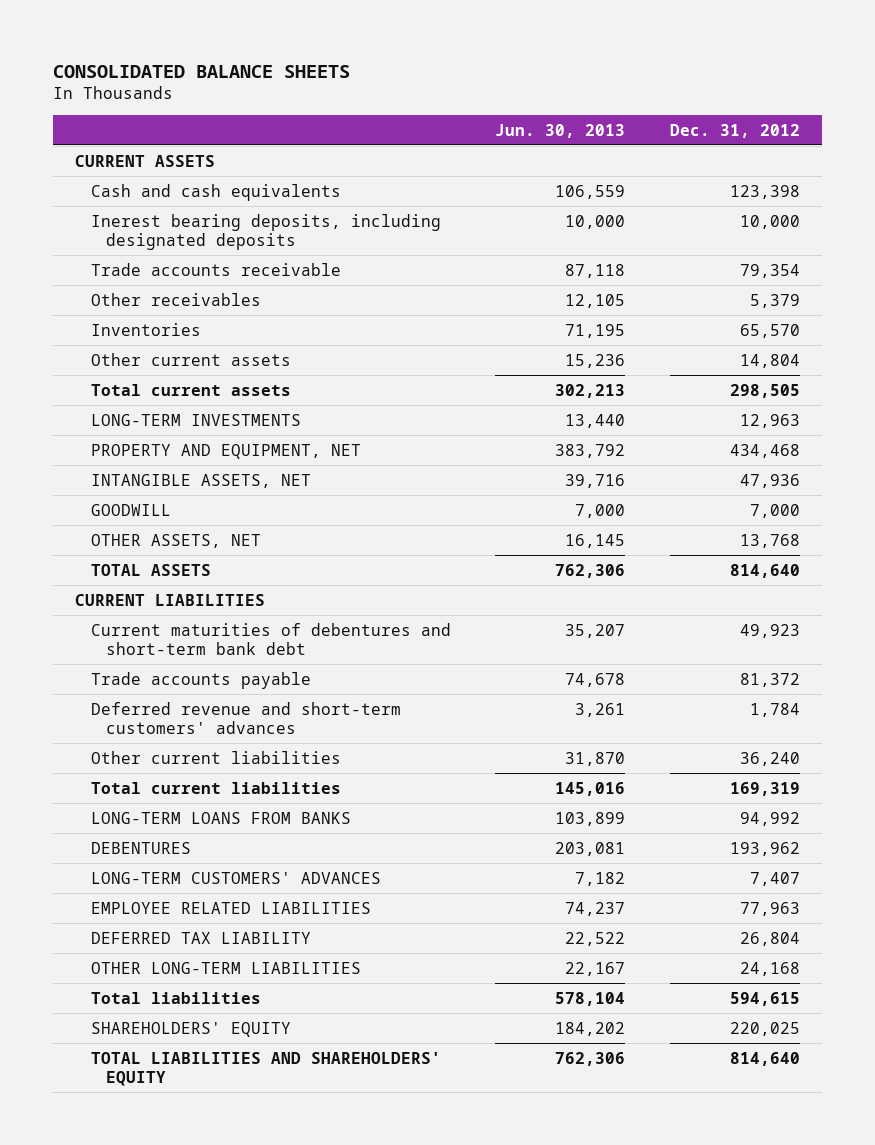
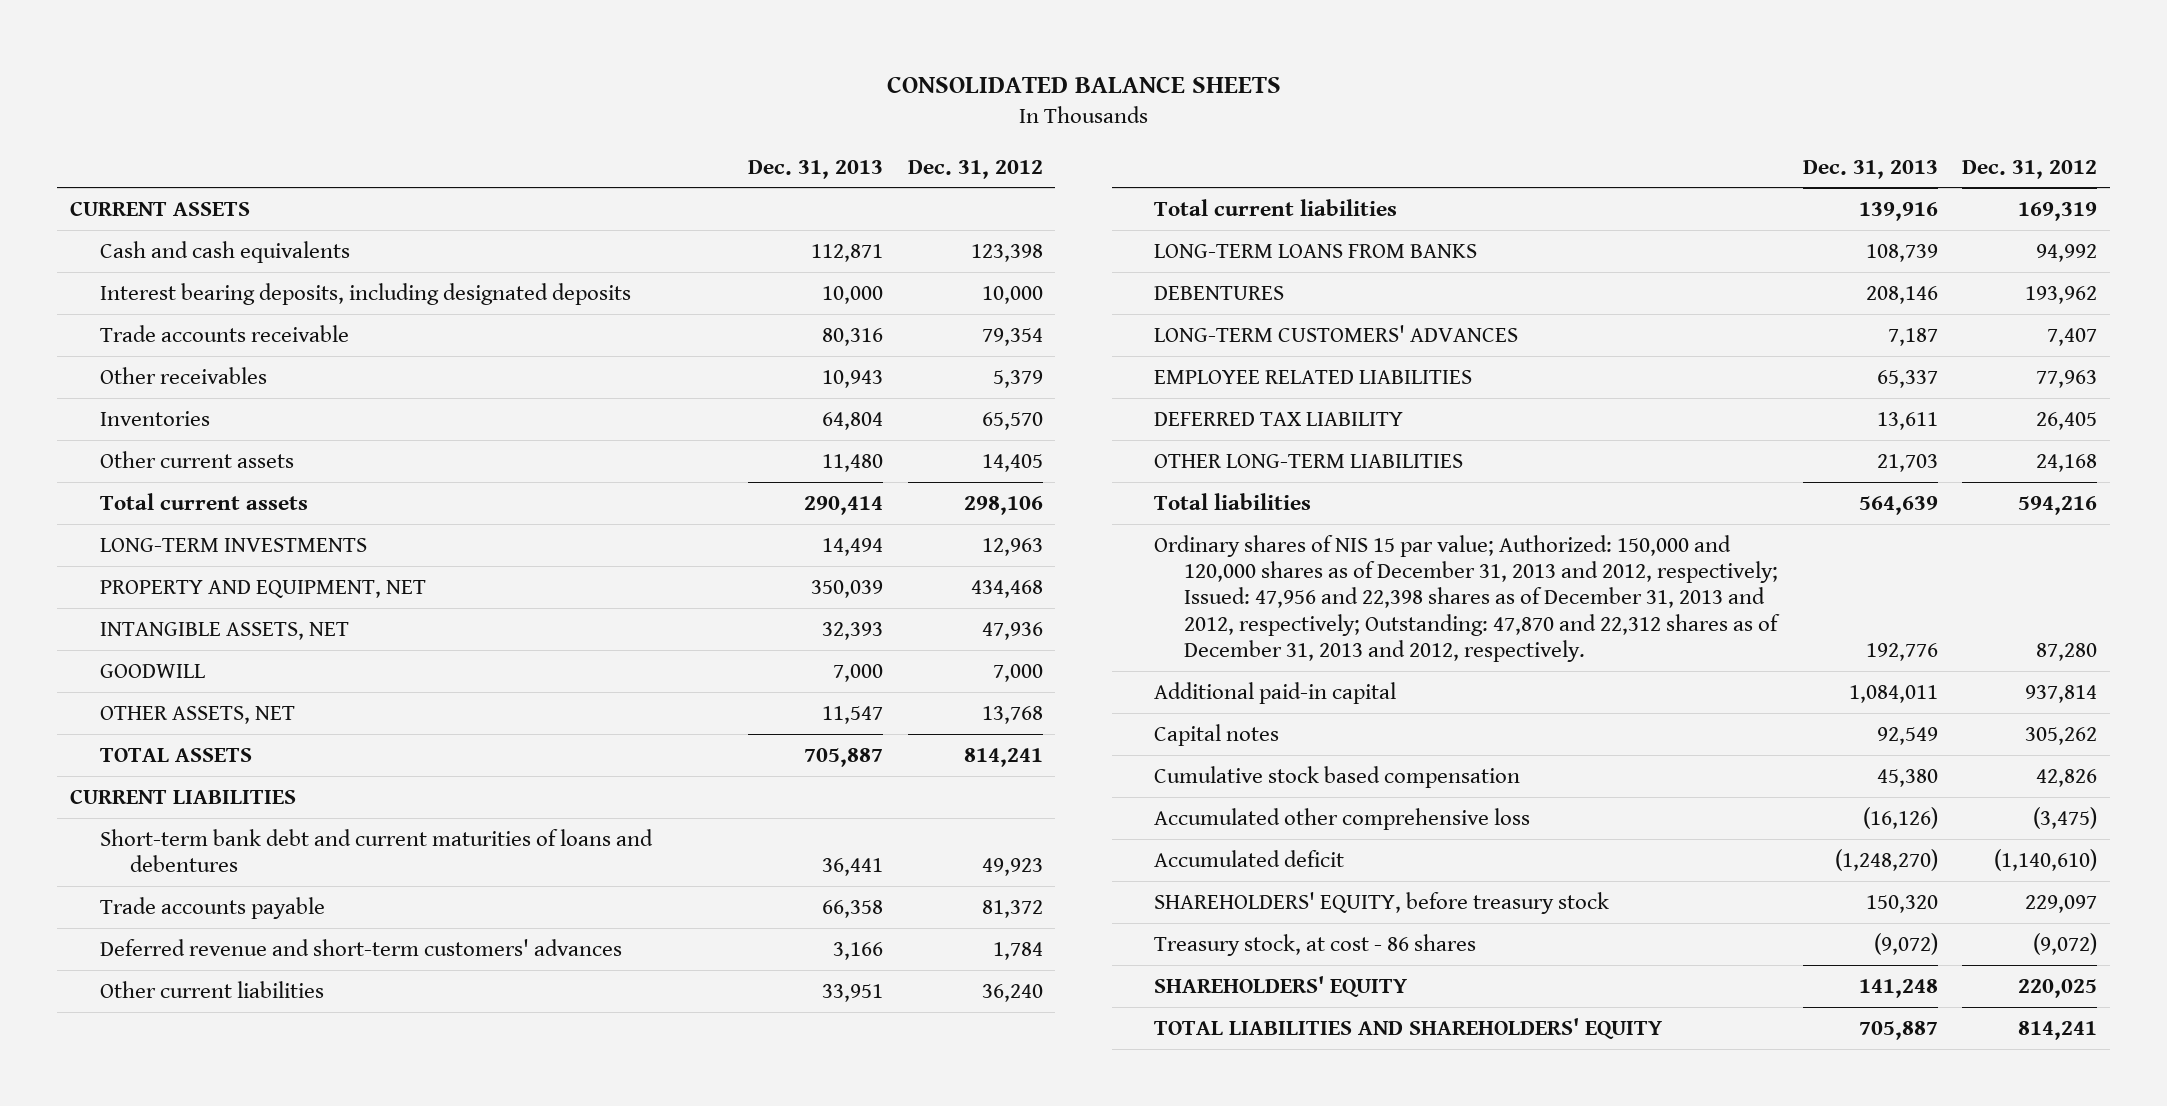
- | Jun. 30, 2013 | Dec. 31, 2012
+ | Dec. 31, 2013 | Dec. 31, 2012
- Inerest bearing deposits, including designated deposits | 10,000 | 10,000
+ Interest bearing deposits, including designated deposits | 10,000 | 10,000
- Other current assets | 15,236 | 14,804
- Total current assets | 302,213 | 298,505
+ Other current assets | 11,480 | 14,405
+ Total current assets | 290,414 | 298,106
- TOTAL ASSETS | 762,306 | 814,640
+ TOTAL ASSETS | 705,887 | 814,241
- Current maturities of debentures and short-term bank debt | 35,207 | 49,923
+ Short-term bank debt and current maturities of loans and debentures | 36,441 | 49,923
- DEFERRED TAX LIABILITY | 22,522 | 26,804
+ DEFERRED TAX LIABILITY | 13,611 | 26,405
- Total liabilities | 578,104 | 594,615
+ Total liabilities | 564,639 | 594,216
+ Ordinary shares of NIS 15 par value; Authorized: 150,000 and 120,000 shares as of December 31, 2013 and 2012, respectively; Issued: 47,956 and 22,398 shares as of December 31, 2013 and 2012, respectively; Outstanding: 47,870 and 22,312 shares as of December 31, 2013 and 2012, respectively. | 192,776 | 87,280
+ Additional paid-in capital | 1,084,011 | 937,814
+ Capital notes | 92,549 | 305,262
+ Cumulative stock based compensation | 45,380 | 42,826
+ Accumulated other comprehensive loss | (16,126) | (3,475)
+ Accumulated deficit | (1,248,270) | (1,140,610)
+ SHAREHOLDERS' EQUITY, before treasury stock | 150,320 | 229,097
+ Treasury stock, at cost - 86 shares | (9,072) | (9,072)
- TOTAL LIABILITIES AND SHAREHOLDERS' EQUITY | 762,306 | 814,640
+ TOTAL LIABILITIES AND SHAREHOLDERS' EQUITY | 705,887 | 814,241

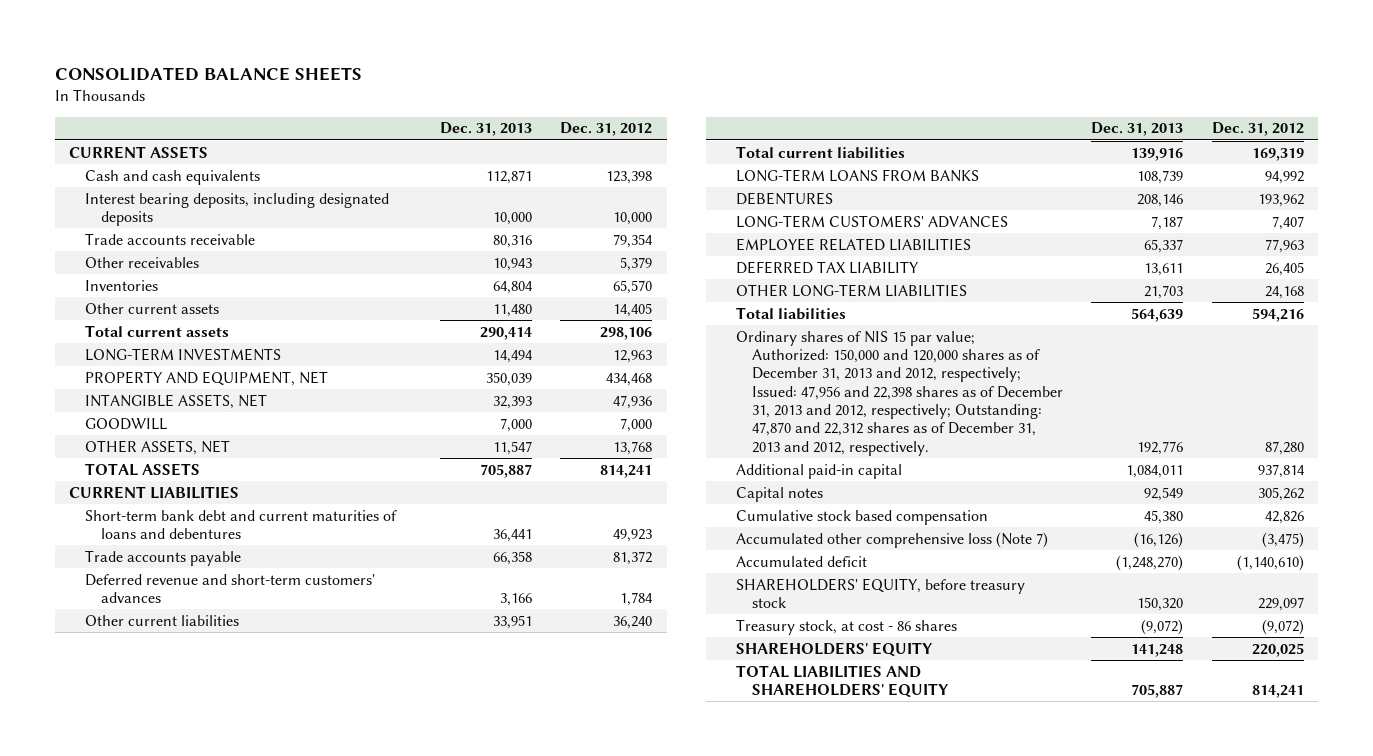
- Accumulated other comprehensive loss | (16,126) | (3,475)
+ Accumulated other comprehensive loss (Note 7) | (16,126) | (3,475)

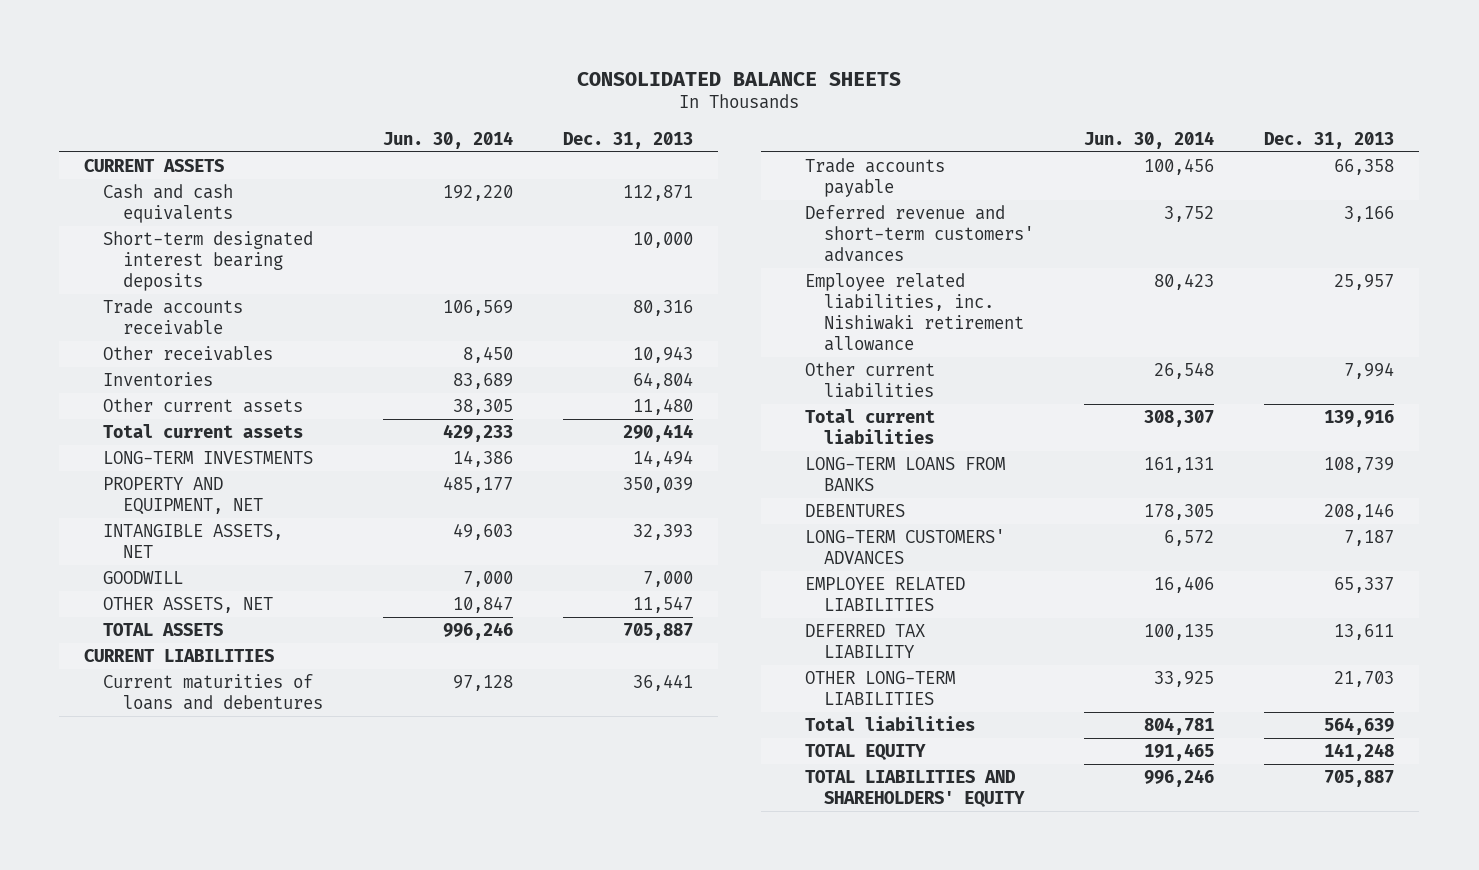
- | Dec. 31, 2013 | Dec. 31, 2012
+ | Jun. 30, 2014 | Dec. 31, 2013
- Interest bearing deposits, including designated deposits | 10,000 | 10,000
+ Short-term designated interest bearing deposits | | 10,000
- Short-term bank debt and current maturities of loans and debentures | 36,441 | 49,923
+ Current maturities of loans and debentures | 97,128 | 36,441
- Other current liabilities | 33,951 | 36,240
+ Employee related liabilities, inc. Nishiwaki retirement allowance | 80,423 | 25,957
+ Other current liabilities | 26,548 | 7,994
- Ordinary shares of NIS 15 par value; Authorized: 150,000 and 120,000 shares as of December 31, 2013 and 2012, respectively; Issued: 47,956 and 22,398 shares as of December 31, 2013 and 2012, respectively; Outstanding: 47,870 and 22,312 shares as of December 31, 2013 and 2012, respectively. | 192,776 | 87,280
- Additional paid-in capital | 1,084,011 | 937,814
- Capital notes | 92,549 | 305,262
- Cumulative stock based compensation | 45,380 | 42,826
- Accumulated other comprehensive loss (Note 7) | (16,126) | (3,475)
- Accumulated deficit | (1,248,270) | (1,140,610)
- SHAREHOLDERS' EQUITY, before treasury stock | 150,320 | 229,097
- Treasury stock, at cost - 86 shares | (9,072) | (9,072)
- SHAREHOLDERS' EQUITY | 141,248 | 220,025
+ TOTAL EQUITY | 191,465 | 141,248

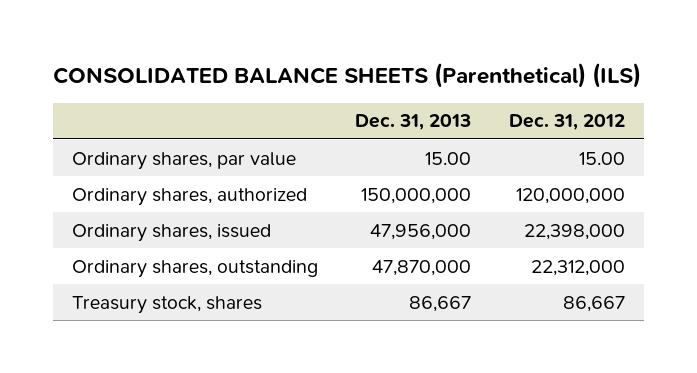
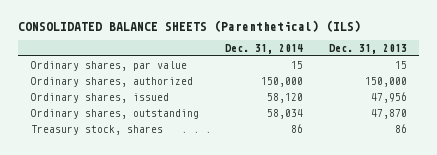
- | Dec. 31, 2013 | Dec. 31, 2012
+ | Dec. 31, 2014 | Dec. 31, 2013
- Ordinary shares, par value | 15.00 | 15.00
- Ordinary shares, authorized | 150,000,000 | 120,000,000
- Ordinary shares, issued | 47,956,000 | 22,398,000
- Ordinary shares, outstanding | 47,870,000 | 22,312,000
- Treasury stock, shares | 86,667 | 86,667
+ Ordinary shares, par value | 15 | 15
+ Ordinary shares, authorized | 150,000 | 150,000
+ Ordinary shares, issued | 58,120 | 47,956
+ Ordinary shares, outstanding | 58,034 | 47,870
+ Treasury stock, shares | 86 | 86

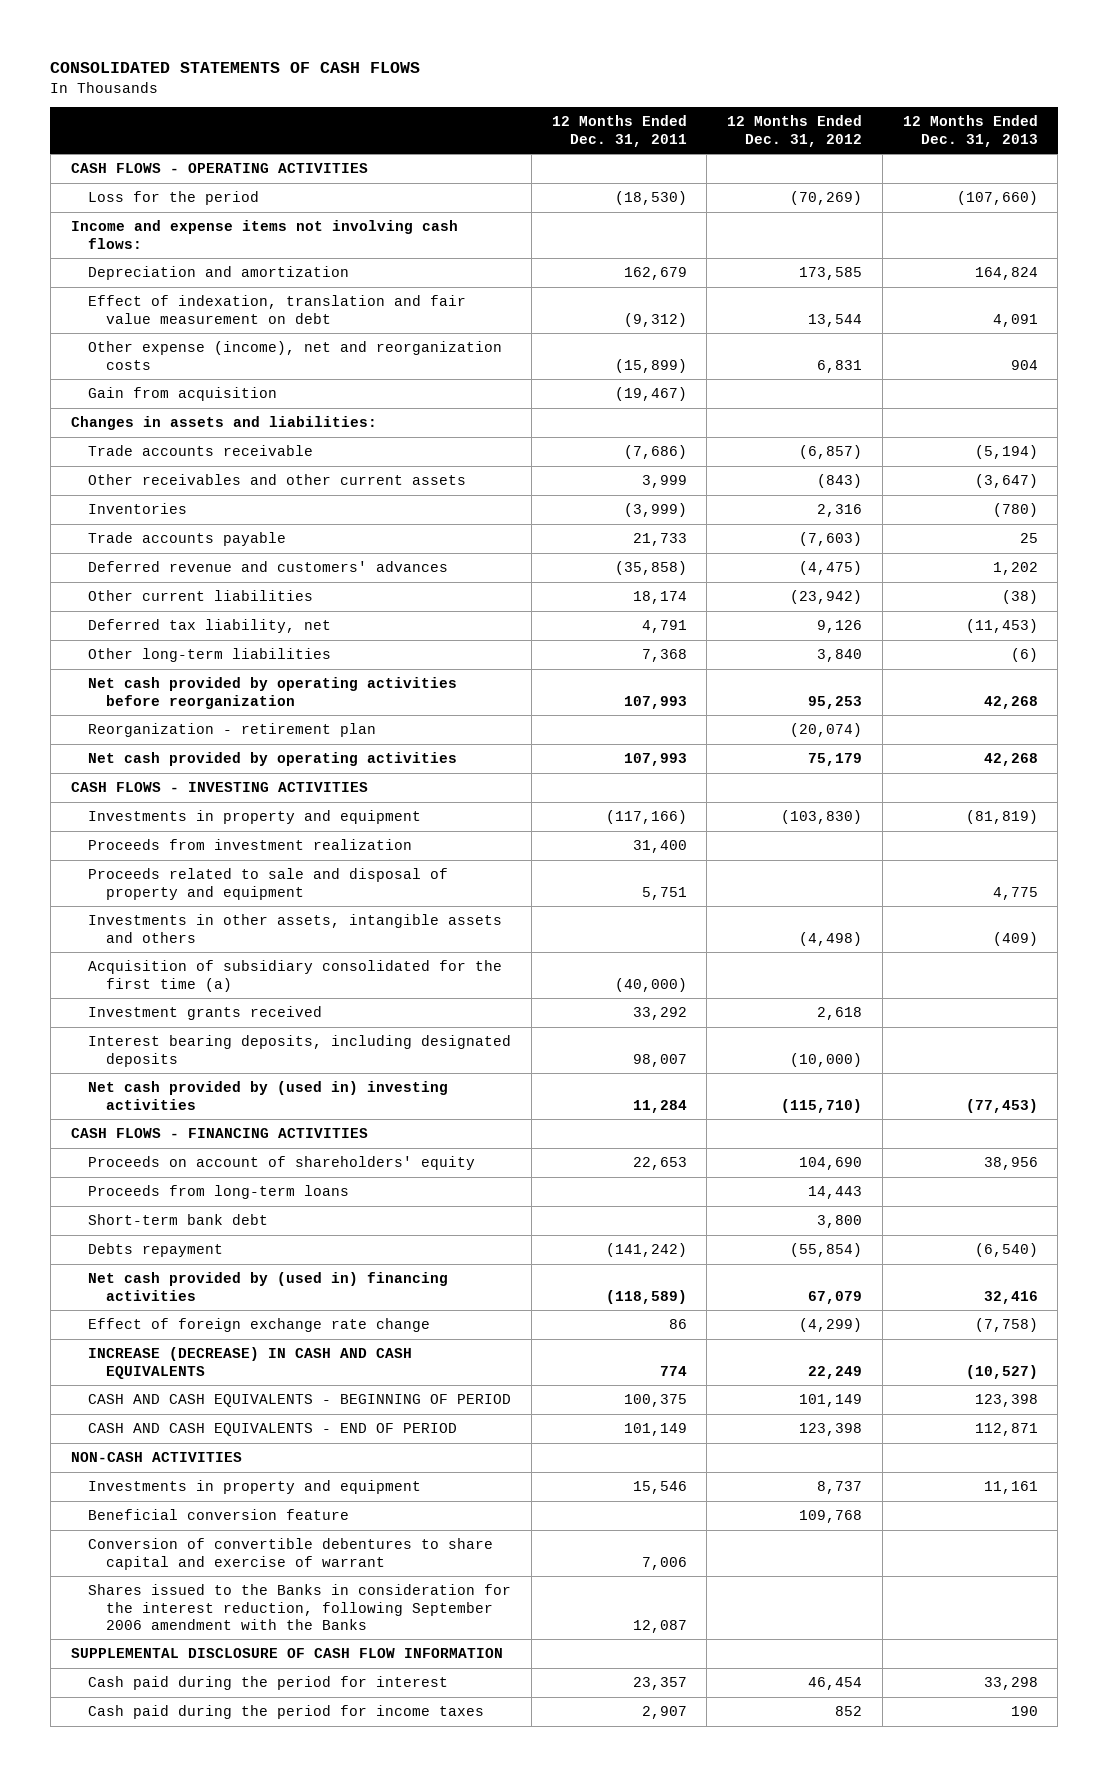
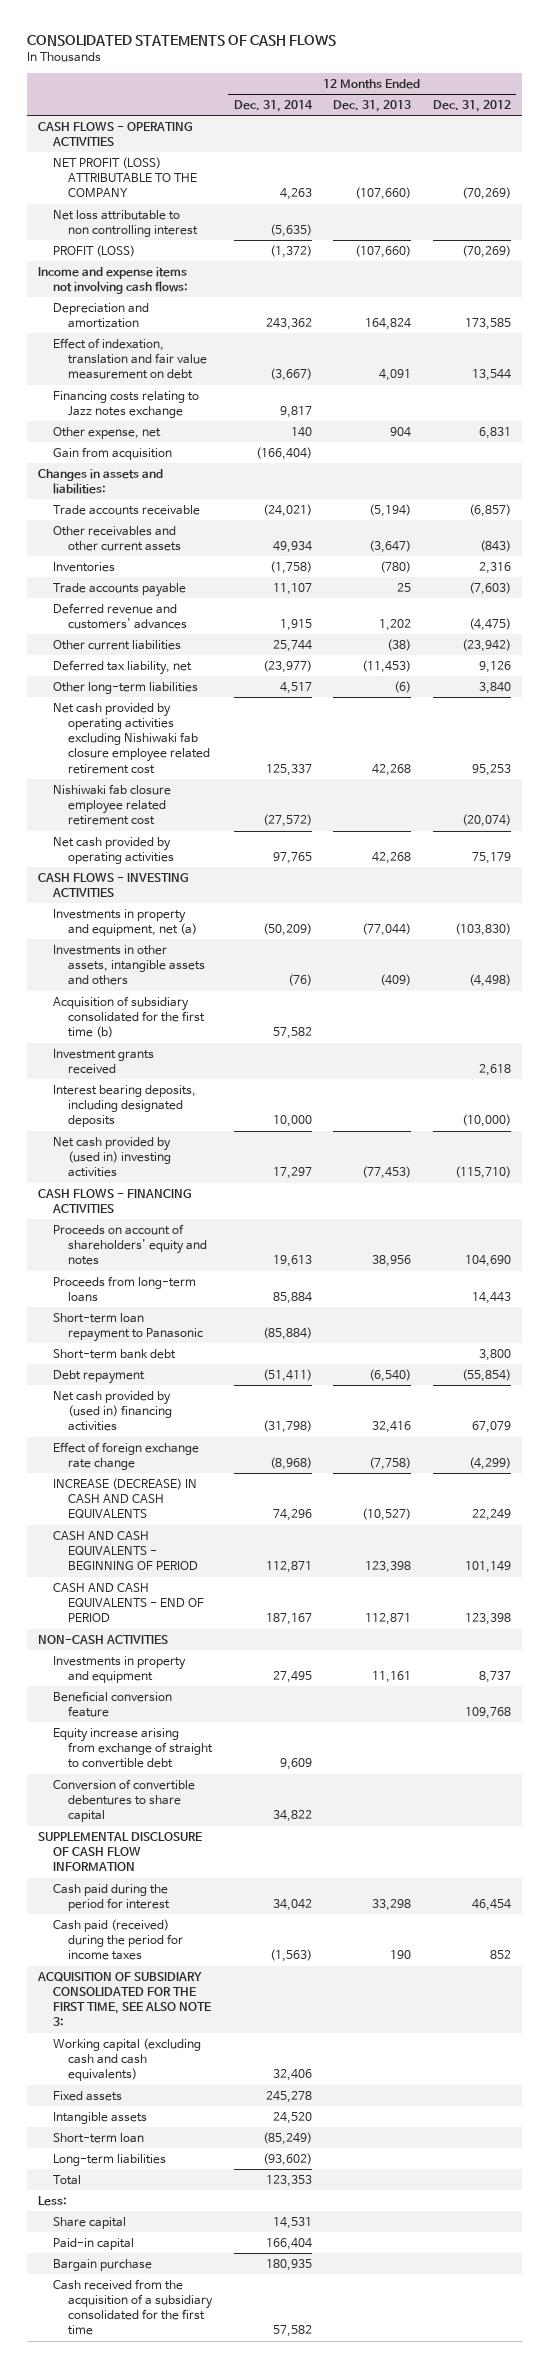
- | 12 Months Ended Dec. 31, 2011 | 12 Months Ended Dec. 31, 2012 | 12 Months Ended Dec. 31, 2013
+ | 12 Months Ended Dec. 31, 2014 | 12 Months Ended Dec. 31, 2013 | 12 Months Ended Dec. 31, 2012
- Loss for the period | (18,530) | (70,269) | (107,660)
+ NET PROFIT (LOSS) ATTRIBUTABLE TO THE COMPANY | 4,263 | (107,660) | (70,269)
+ Net loss attributable to non controlling interest | (5,635) | |
+ PROFIT (LOSS) | (1,372) | (107,660) | (70,269)
- Other expense (income), net and reorganization costs | (15,899) | 6,831 | 904
+ Financing costs relating to Jazz notes exchange | 9,817 | |
+ Other expense, net | 140 | 904 | 6,831
- Net cash provided by operating activities before reorganization | 107,993 | 95,253 | 42,268
- Reorganization - retirement plan | | (20,074) |
+ Net cash provided by operating activities excluding Nishiwaki fab closure employee related retirement cost | 125,337 | 42,268 | 95,253
+ Nishiwaki fab closure employee related retirement cost | (27,572) | | (20,074)
- Investments in property and equipment | (117,166) | (103,830) | (81,819)
- Proceeds from investment realization | 31,400 | |
- Proceeds related to sale and disposal of property and equipment | 5,751 | | 4,775
+ Investments in property and equipment, net (a) | (50,209) | (77,044) | (103,830)
- Acquisition of subsidiary consolidated for the first time (a) | (40,000) | |
+ Acquisition of subsidiary consolidated for the first time (b) | 57,582 | |
- Proceeds on account of shareholders' equity | 22,653 | 104,690 | 38,956
+ Proceeds on account of shareholders' equity and notes | 19,613 | 38,956 | 104,690
+ Short-term loan repayment to Panasonic | (85,884) | |
- Debts repayment | (141,242) | (55,854) | (6,540)
+ Debt repayment | (51,411) | (6,540) | (55,854)
- Conversion of convertible debentures to share capital and exercise of warrant | 7,006 | |
- Shares issued to the Banks in consideration for the interest reduction, following September 2006 amendment with the Banks | 12,087 | |
+ Equity increase arising from exchange of straight to convertible debt | 9,609 | |
+ Conversion of convertible debentures to share capital | 34,822 | |
- Cash paid during the period for income taxes | 2,907 | 852 | 190
+ Cash paid (received) during the period for income taxes | (1,563) | 190 | 852
+ ACQUISITION OF SUBSIDIARY CONSOLIDATED FOR THE FIRST TIME, SEE ALSO NOTE 3:
+ Working capital (excluding cash and cash equivalents) | 32,406 | |
+ Fixed assets | 245,278 | |
+ Intangible assets | 24,520 | |
+ Short-term loan | (85,249) | |
+ Long-term liabilities | (93,602) | |
+ Total | 123,353 | |
+ Less:
+ Share capital | 14,531 | |
+ Paid-in capital | 166,404 | |
+ Bargain purchase | 180,935 | |
+ Cash received from the acquisition of a subsidiary consolidated for the first time | 57,582 | |

